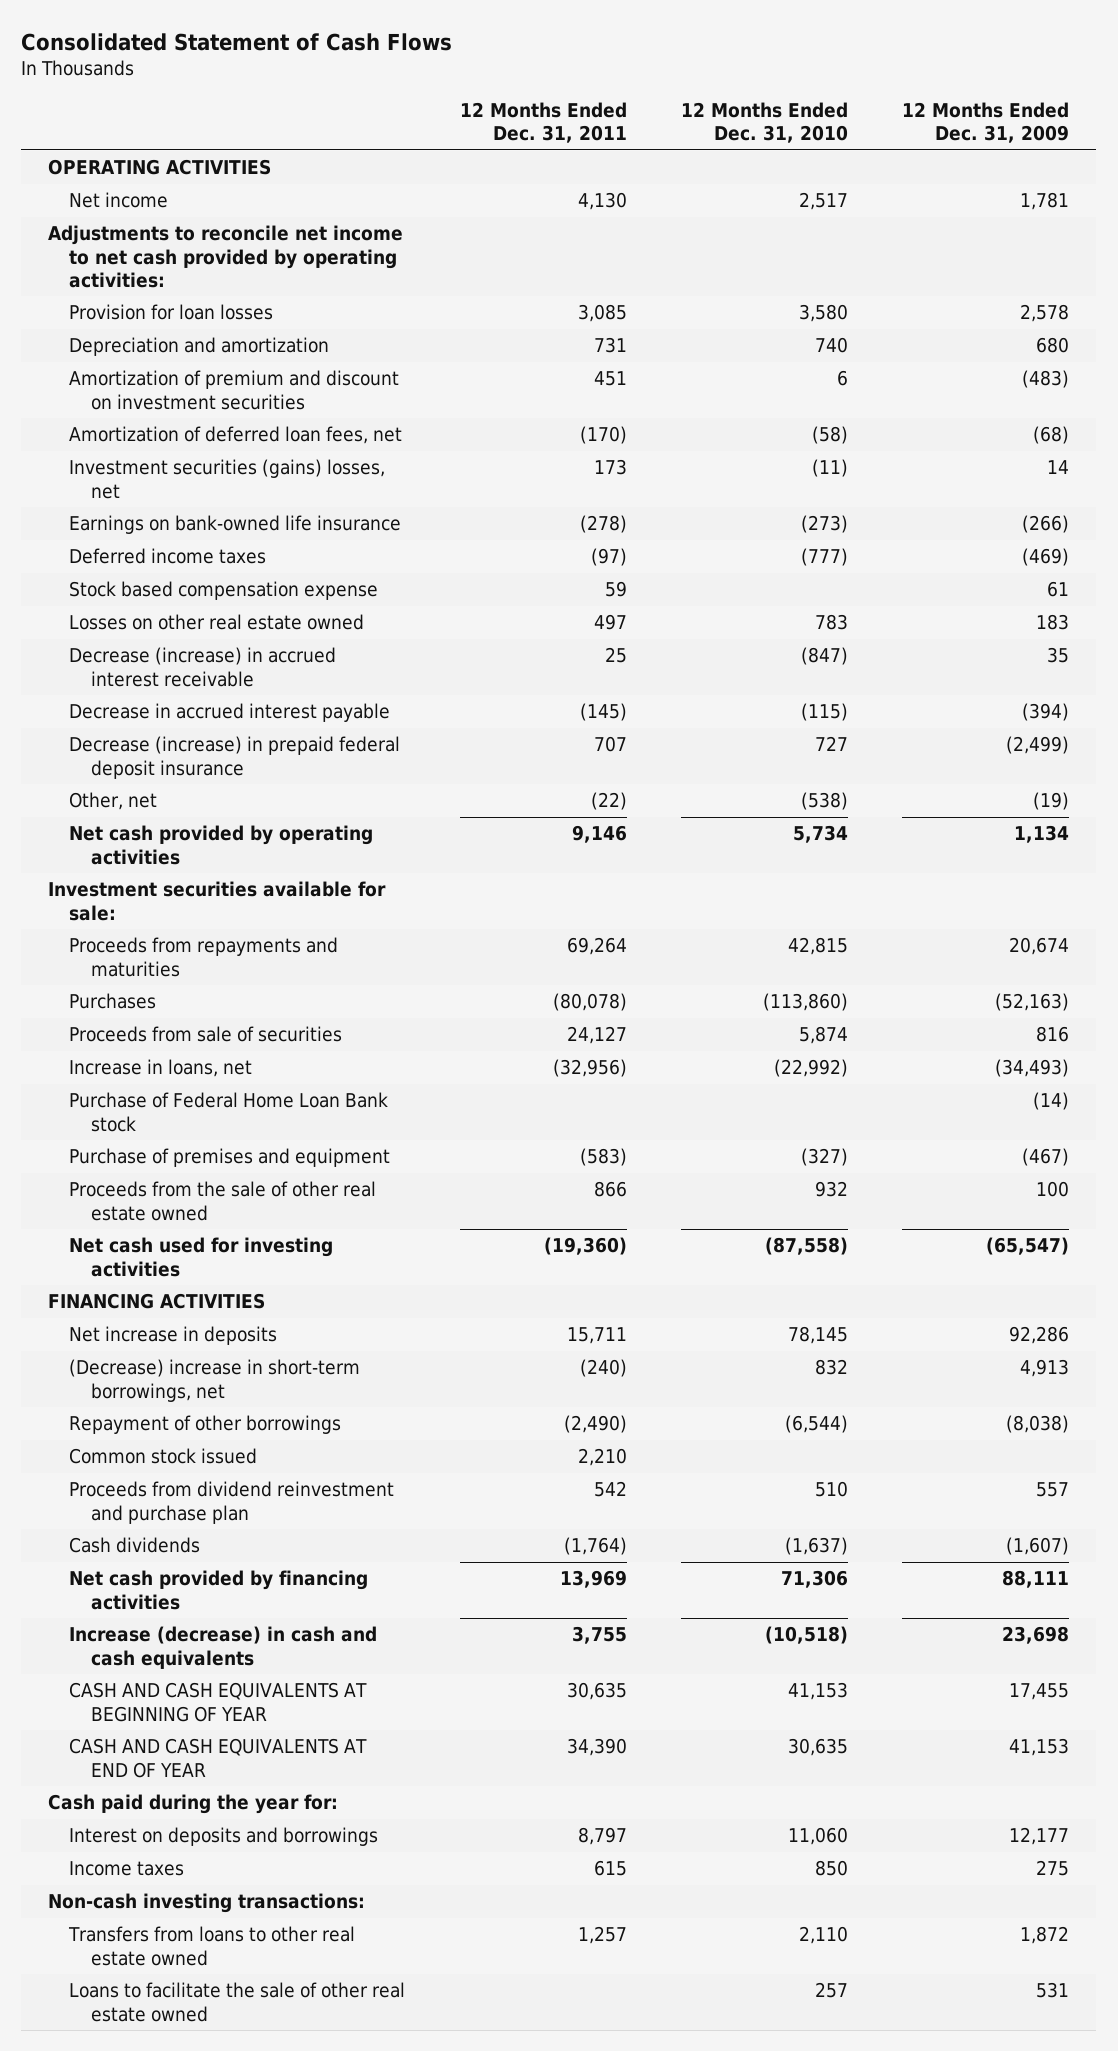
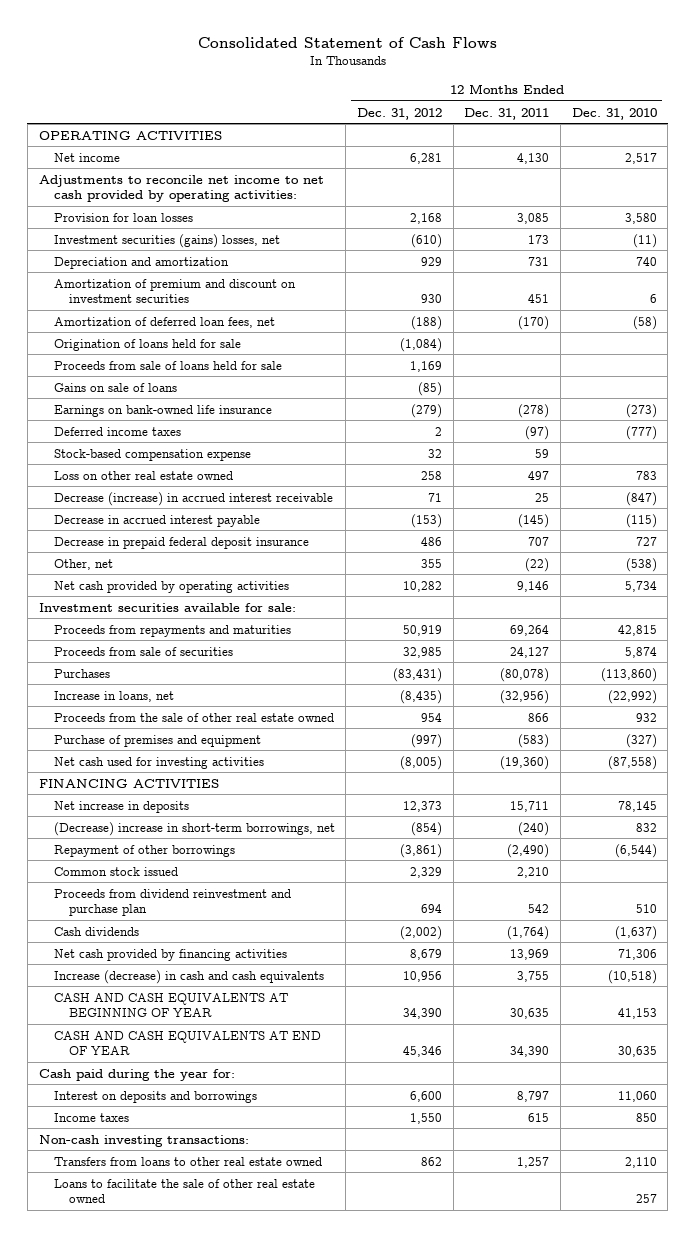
- | 12 Months Ended Dec. 31, 2011 | 12 Months Ended Dec. 31, 2010 | 12 Months Ended Dec. 31, 2009
+ | 12 Months Ended Dec. 31, 2012 | 12 Months Ended Dec. 31, 2011 | 12 Months Ended Dec. 31, 2010
moved up: Investment securities (gains) losses, net | (610) | 173 | (11)
+ Origination of loans held for sale | (1,084) | |
+ Proceeds from sale of loans held for sale | 1,169 | |
+ Gains on sale of loans | (85) | |
- Stock based compensation expense | 59 | | 61
- Losses on other real estate owned | 497 | 783 | 183
+ Stock-based compensation expense | 32 | 59 |
+ Loss on other real estate owned | 258 | 497 | 783
- Decrease (increase) in prepaid federal deposit insurance | 707 | 727 | (2,499)
+ Decrease in prepaid federal deposit insurance | 486 | 707 | 727
moved down: Purchases | (83,431) | (80,078) | (113,860)
- Purchase of Federal Home Loan Bank stock | | | (14)
moved down: Purchase of premises and equipment | (997) | (583) | (327)

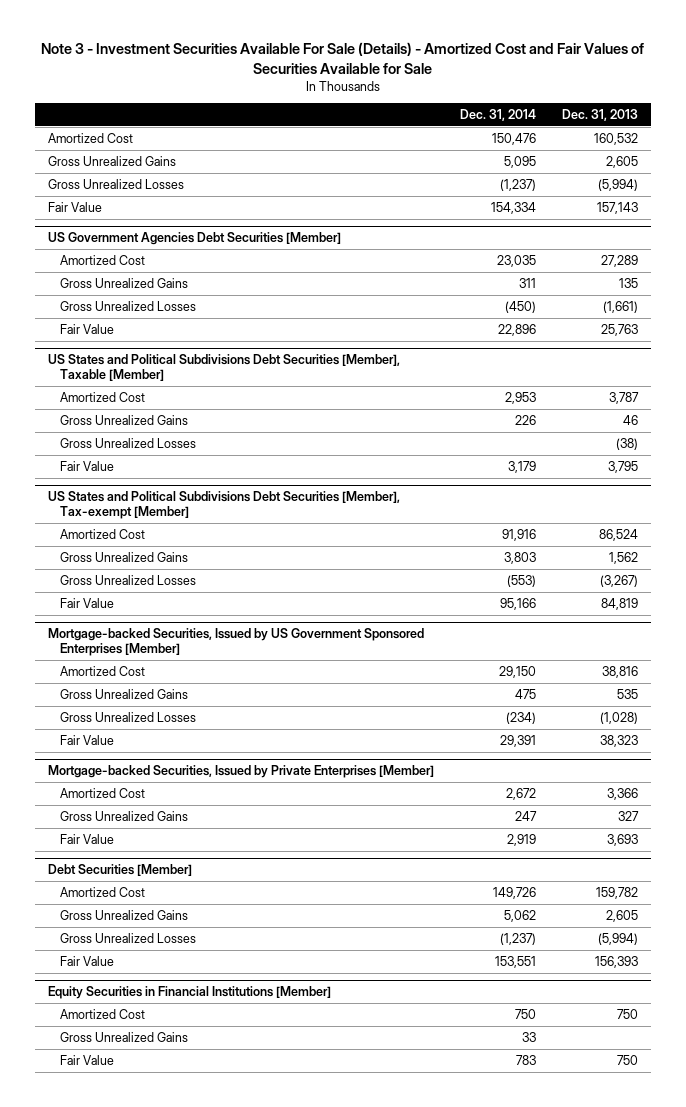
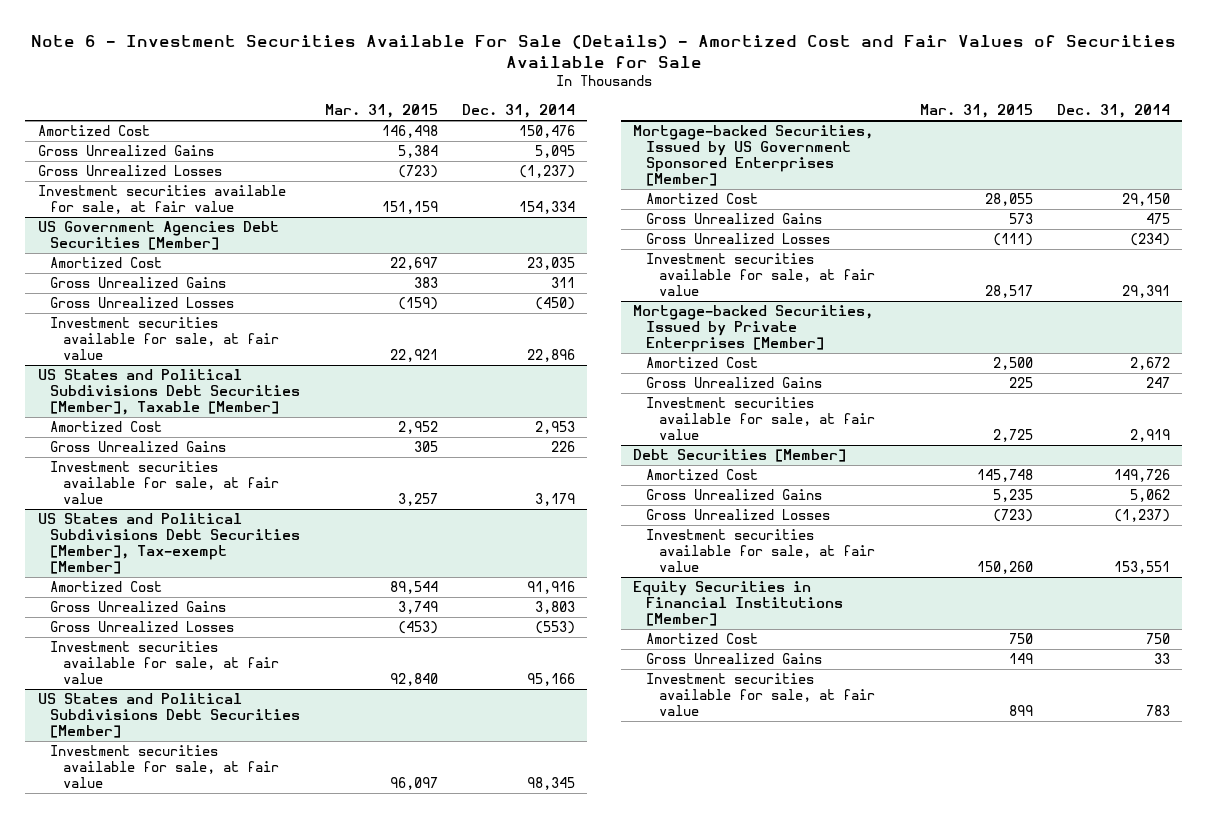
- Note 3 - Investment Securities Available For Sale (Details) - Amortized Cost and Fair Values of Securities Available for Sale
+ Note 6 - Investment Securities Available For Sale (Details) - Amortized Cost and Fair Values of Securities Available for Sale
- | Dec. 31, 2014 | Dec. 31, 2013
+ | Mar. 31, 2015 | Dec. 31, 2014
- Fair Value | 154,334 | 157,143
+ Investment securities available for sale, at fair value | 151,159 | 154,334
@ US Government Agencies Debt Securities [Member]
- Fair Value | 22,896 | 25,763
+ Investment securities available for sale, at fair value | 22,921 | 22,896
@ US States and Political Subdivisions Debt Securities [Member], Taxable [Member]
- Gross Unrealized Losses | | (38)
- Fair Value | 3,179 | 3,795
+ Investment securities available for sale, at fair value | 3,257 | 3,179
@ US States and Political Subdivisions Debt Securities [Member], Tax-exempt [Member]
- Fair Value | 95,166 | 84,819
+ Investment securities available for sale, at fair value | 92,840 | 95,166
+ US States and Political Subdivisions Debt Securities [Member]
+ Investment securities available for sale, at fair value | 96,097 | 98,345
@ Mortgage-backed Securities, Issued by US Government Sponsored Enterprises [Member]
- Fair Value | 29,391 | 38,323
+ Investment securities available for sale, at fair value | 28,517 | 29,391
@ Mortgage-backed Securities, Issued by Private Enterprises [Member]
- Fair Value | 2,919 | 3,693
+ Investment securities available for sale, at fair value | 2,725 | 2,919
@ Debt Securities [Member]
- Fair Value | 153,551 | 156,393
+ Investment securities available for sale, at fair value | 150,260 | 153,551
@ Equity Securities in Financial Institutions [Member]
- Fair Value | 783 | 750
+ Investment securities available for sale, at fair value | 899 | 783

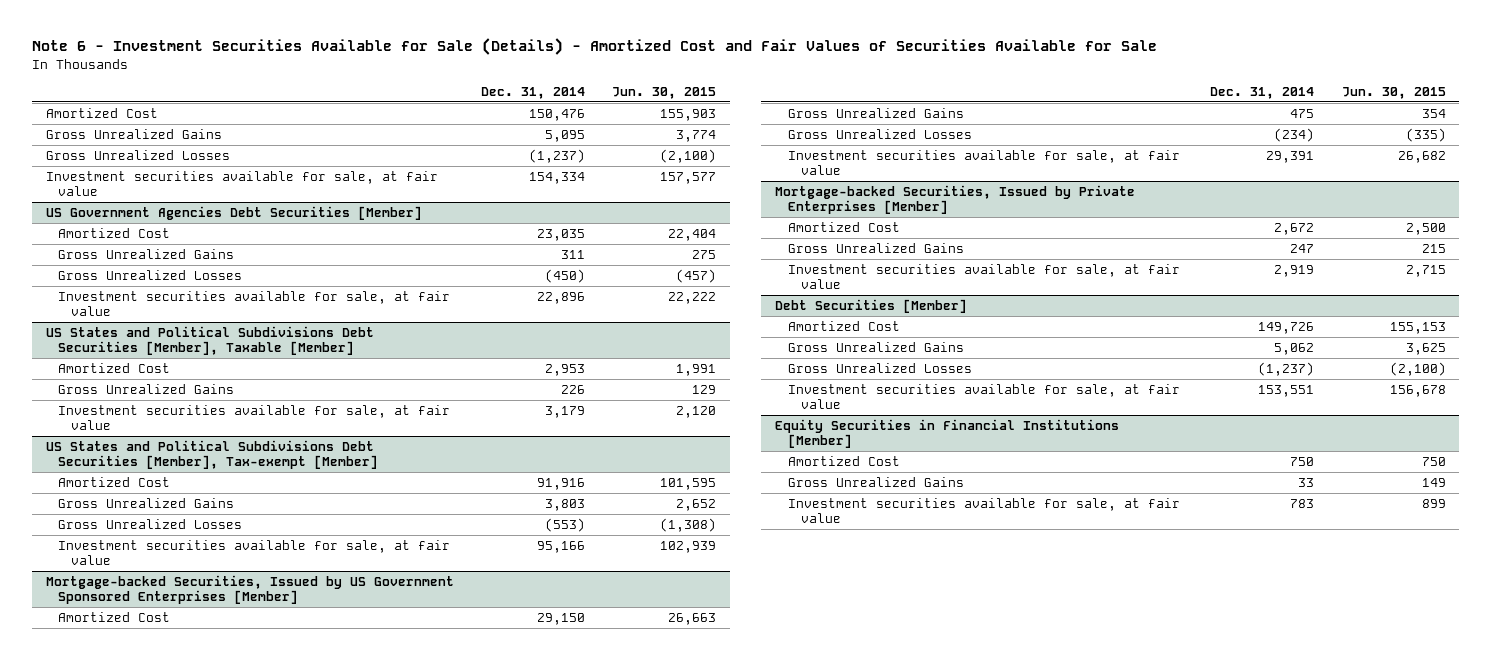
- Note 6 - Investment Securities Available For Sale (Details) - Amortized Cost and Fair Values of Securities Available for Sale
+ Note 6 - Investment Securities Available for Sale (Details) - Amortized Cost and Fair Values of Securities Available for Sale
- | Mar. 31, 2015 | Dec. 31, 2014
+ | Dec. 31, 2014 | Jun. 30, 2015
- US States and Political Subdivisions Debt Securities [Member]
- Investment securities available for sale, at fair value | 96,097 | 98,345

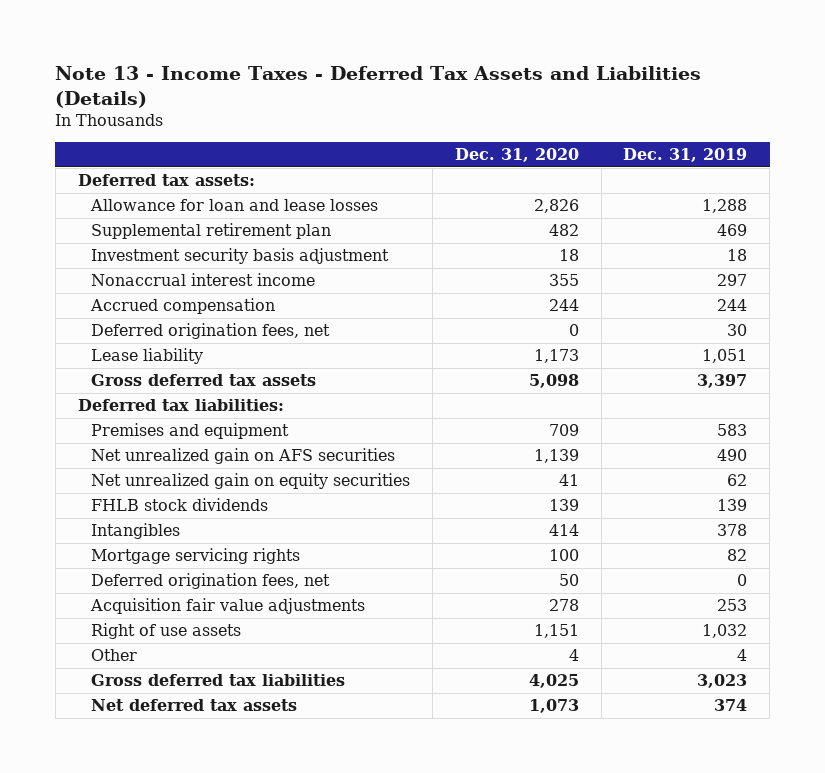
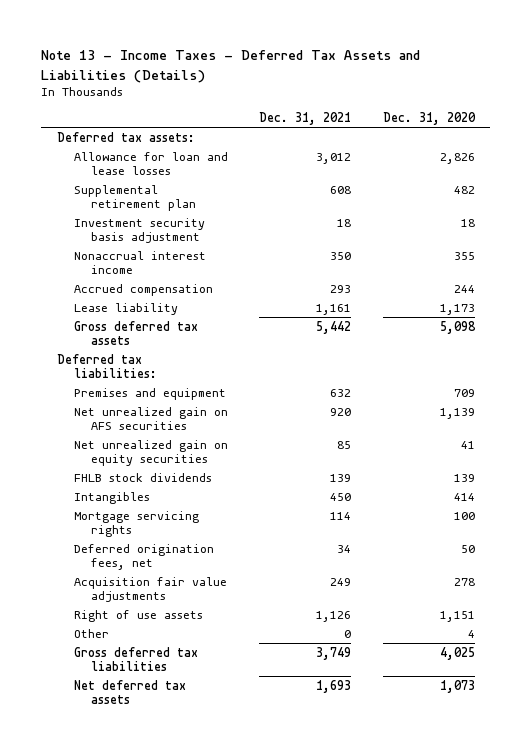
- | Dec. 31, 2020 | Dec. 31, 2019
+ | Dec. 31, 2021 | Dec. 31, 2020
- Deferred origination fees, net | 0 | 30

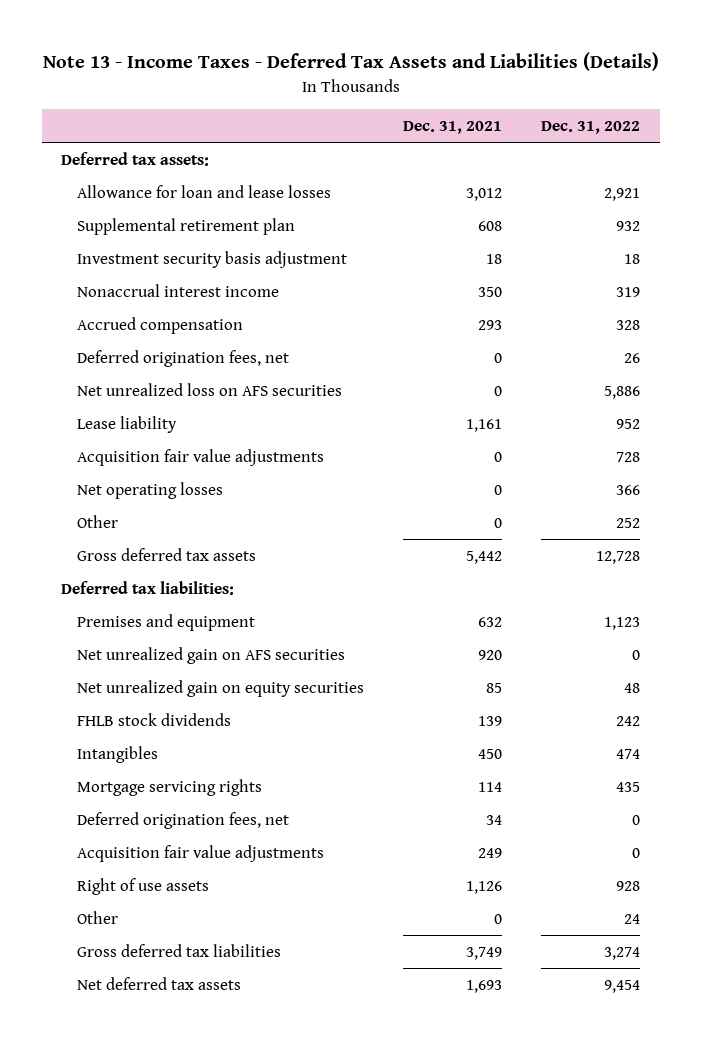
- | Dec. 31, 2021 | Dec. 31, 2020
+ | Dec. 31, 2021 | Dec. 31, 2022
+ Deferred origination fees, net | 0 | 26
+ Net unrealized loss on AFS securities | 0 | 5,886
+ Acquisition fair value adjustments | 0 | 728
+ Net operating losses | 0 | 366
+ Other | 0 | 252

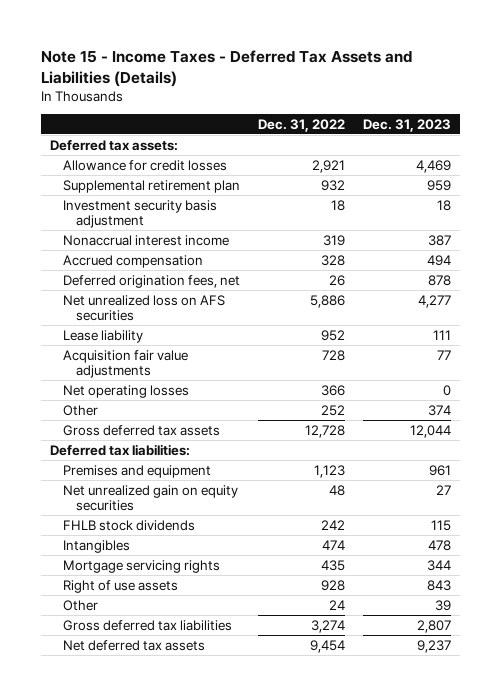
- Note 13 - Income Taxes - Deferred Tax Assets and Liabilities (Details)
+ Note 15 - Income Taxes - Deferred Tax Assets and Liabilities (Details)
- | Dec. 31, 2021 | Dec. 31, 2022
+ | Dec. 31, 2022 | Dec. 31, 2023
- Allowance for loan and lease losses | 3,012 | 2,921
+ Allowance for credit losses | 2,921 | 4,469
- Net unrealized gain on AFS securities | 920 | 0
- Deferred origination fees, net | 34 | 0
- Acquisition fair value adjustments | 249 | 0

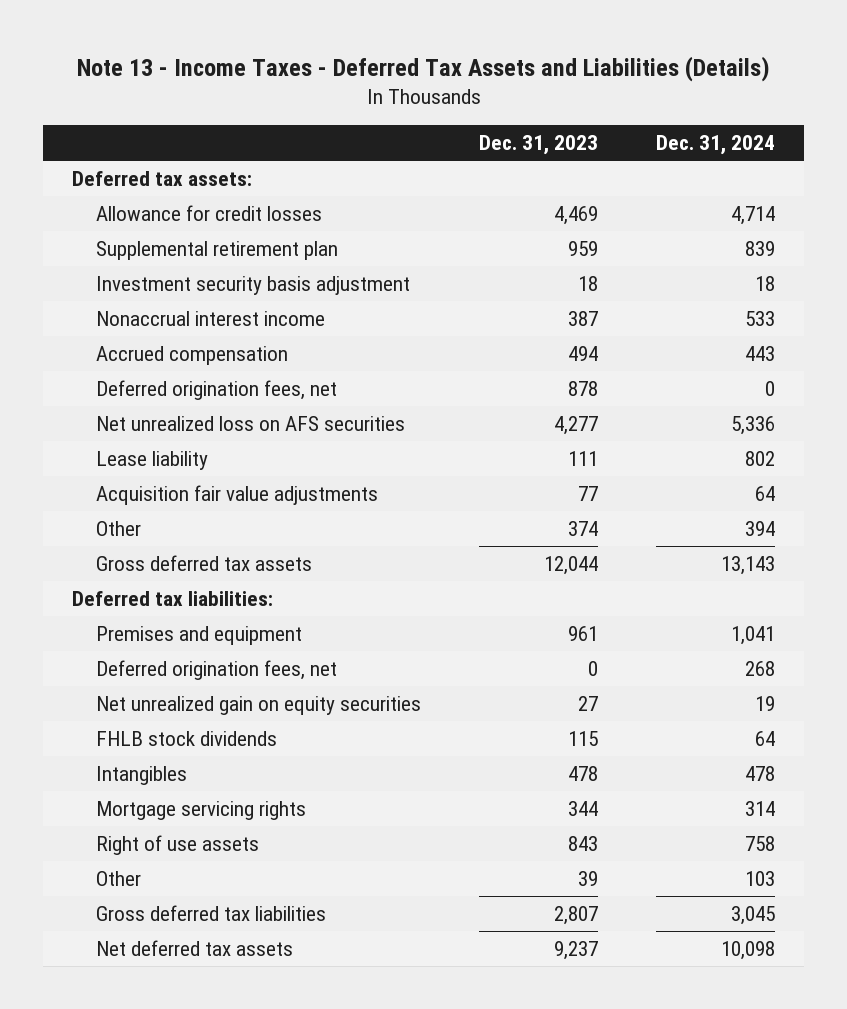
- Note 15 - Income Taxes - Deferred Tax Assets and Liabilities (Details)
+ Note 13 - Income Taxes - Deferred Tax Assets and Liabilities (Details)
- | Dec. 31, 2022 | Dec. 31, 2023
+ | Dec. 31, 2023 | Dec. 31, 2024
- Net operating losses | 366 | 0
+ Deferred origination fees, net | 0 | 268

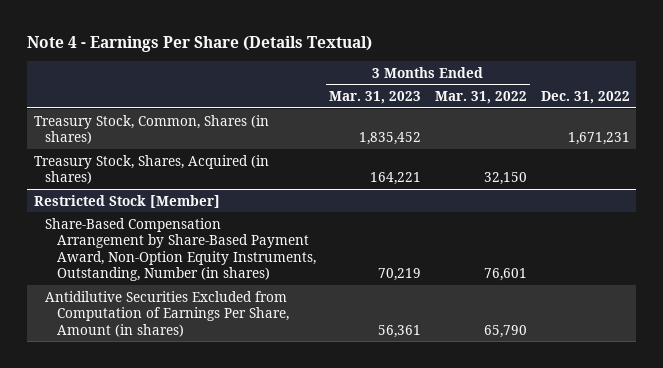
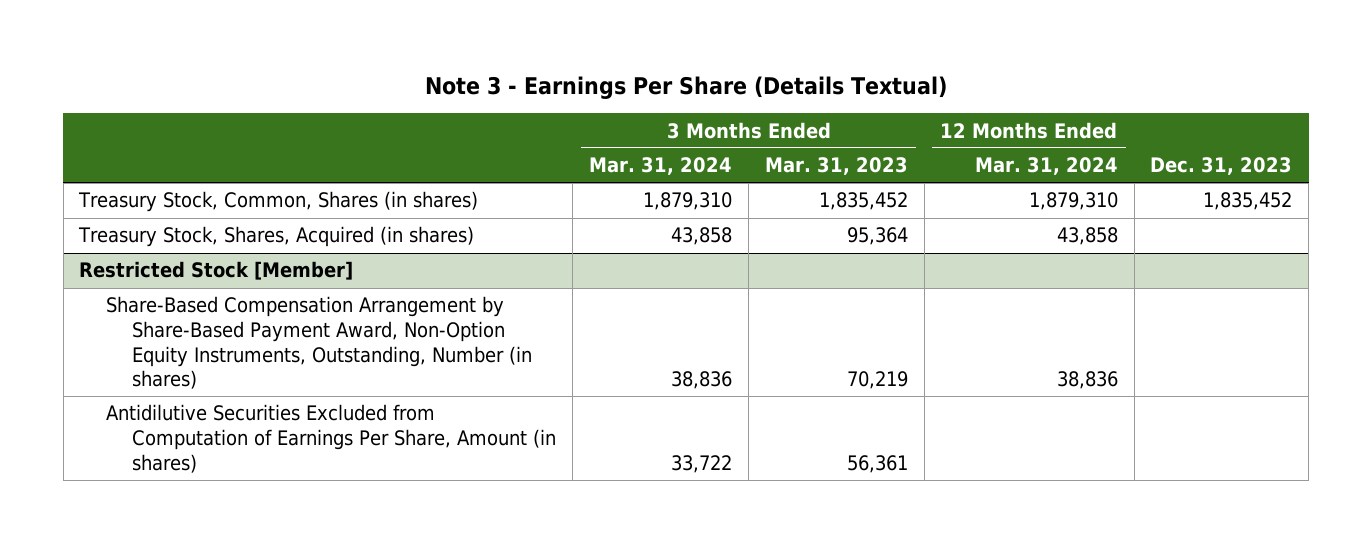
- Note 4 - Earnings Per Share (Details Textual)
+ Note 3 - Earnings Per Share (Details Textual)
- | 3 Months Ended Mar. 31, 2023 | 3 Months Ended Mar. 31, 2022 | Dec. 31, 2022
+ | 3 Months Ended Mar. 31, 2024 | 3 Months Ended Mar. 31, 2023 | 12 Months Ended Mar. 31, 2024 | Dec. 31, 2023
- Treasury Stock, Shares, Acquired (in shares) | 164,221 | 32,150 |
+ Treasury Stock, Shares, Acquired (in shares) | 43,858 | 95,364 | 43,858 |

